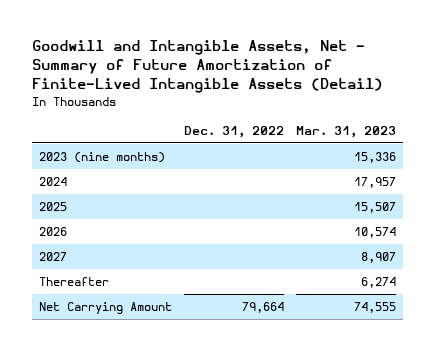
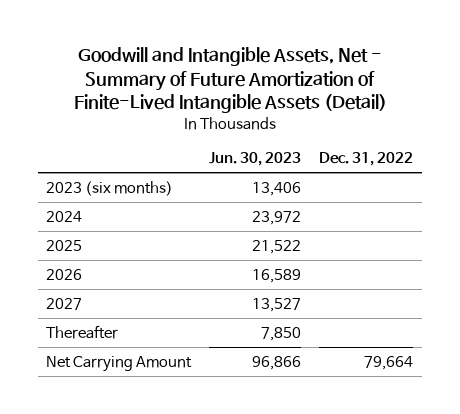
- | Dec. 31, 2022 | Mar. 31, 2023
+ | Jun. 30, 2023 | Dec. 31, 2022
- 2023 (nine months) | | 15,336
+ 2023 (six months) | 13,406 |

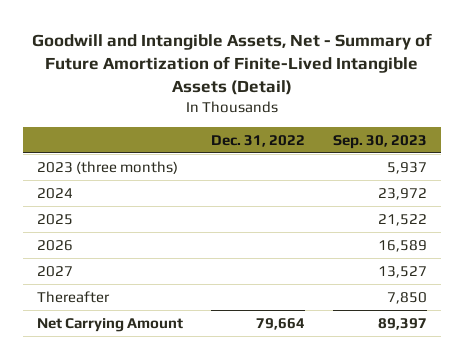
- | Jun. 30, 2023 | Dec. 31, 2022
+ | Dec. 31, 2022 | Sep. 30, 2023
- 2023 (six months) | 13,406 |
+ 2023 (three months) | | 5,937

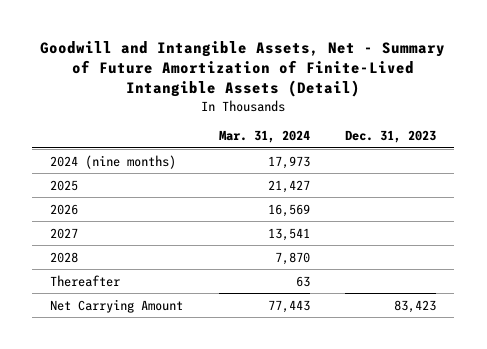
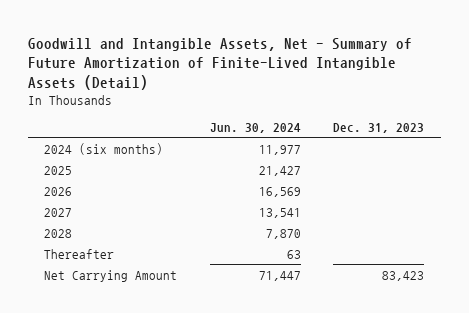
- | Mar. 31, 2024 | Dec. 31, 2023
+ | Jun. 30, 2024 | Dec. 31, 2023
- 2024 (nine months) | 17,973 |
+ 2024 (six months) | 11,977 |

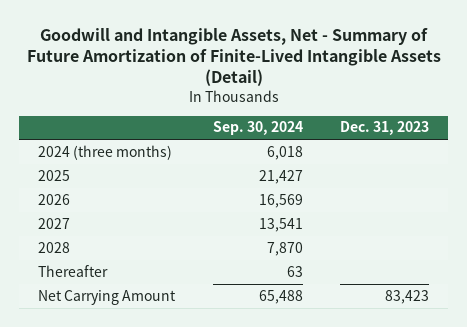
- | Jun. 30, 2024 | Dec. 31, 2023
+ | Sep. 30, 2024 | Dec. 31, 2023
- 2024 (six months) | 11,977 |
+ 2024 (three months) | 6,018 |

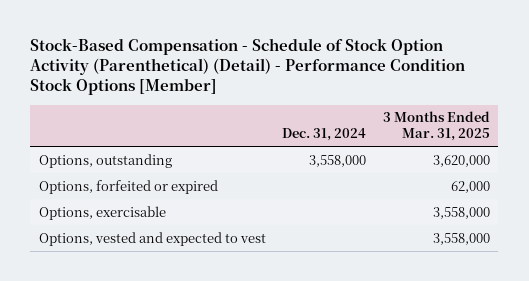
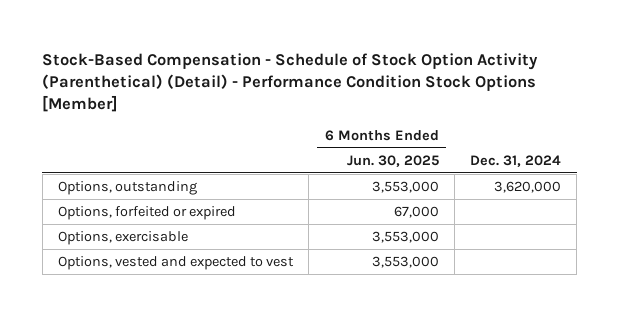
- | Dec. 31, 2024 | 3 Months Ended Mar. 31, 2025
+ | 6 Months Ended Jun. 30, 2025 | Dec. 31, 2024
- Options, outstanding | 3,558,000 | 3,620,000
+ Options, outstanding | 3,553,000 | 3,620,000

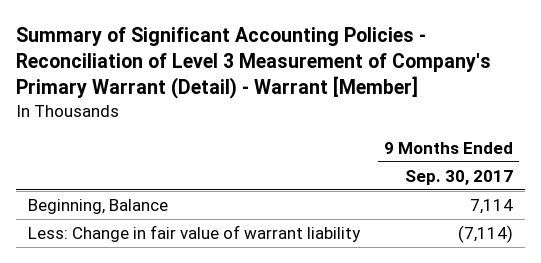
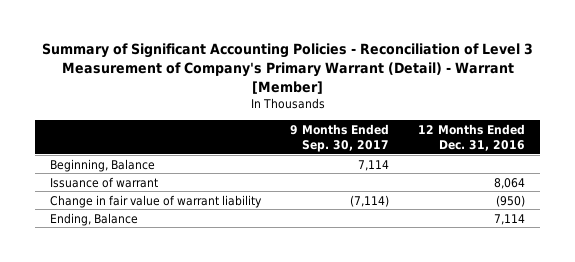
- | 9 Months Ended Sep. 30, 2017
+ | 9 Months Ended Sep. 30, 2017 | 12 Months Ended Dec. 31, 2016
- Less: Change in fair value of warrant liability | (7,114)
+ Issuance of warrant | | 8,064
+ Change in fair value of warrant liability | (7,114) | (950)
+ Ending, Balance | | 7,114

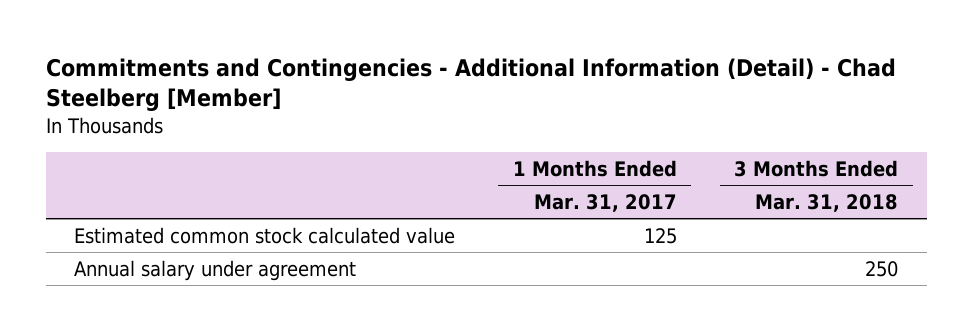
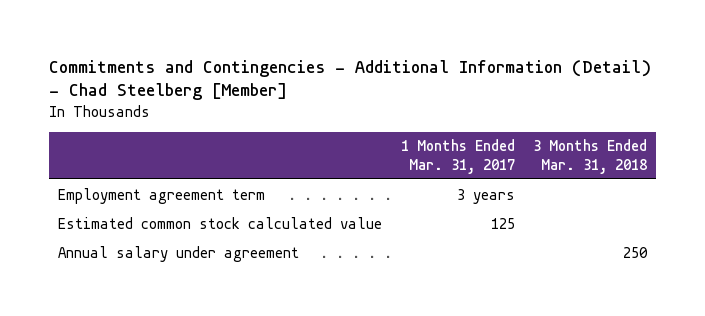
+ Employment agreement term | 3 years |

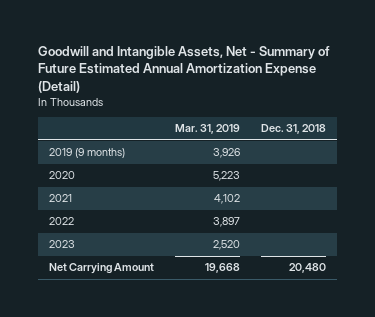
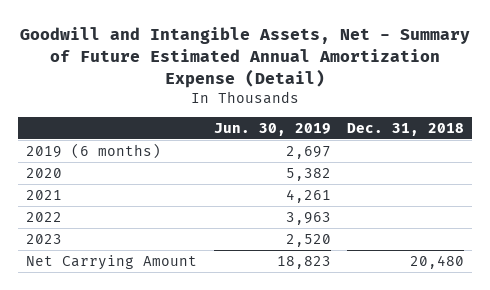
- | Mar. 31, 2019 | Dec. 31, 2018
+ | Jun. 30, 2019 | Dec. 31, 2018
- 2019 (9 months) | 3,926 |
+ 2019 (6 months) | 2,697 |

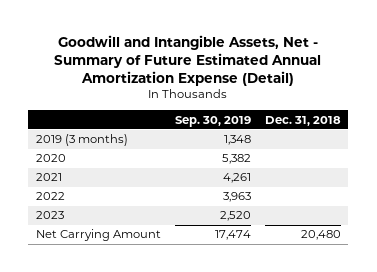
- | Jun. 30, 2019 | Dec. 31, 2018
+ | Sep. 30, 2019 | Dec. 31, 2018
- 2019 (6 months) | 2,697 |
+ 2019 (3 months) | 1,348 |

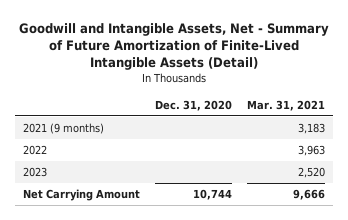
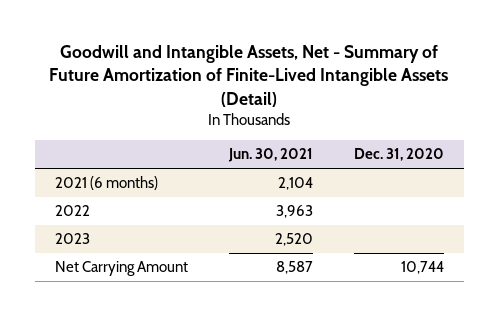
- | Dec. 31, 2020 | Mar. 31, 2021
+ | Jun. 30, 2021 | Dec. 31, 2020
- 2021 (9 months) | | 3,183
+ 2021 (6 months) | 2,104 |

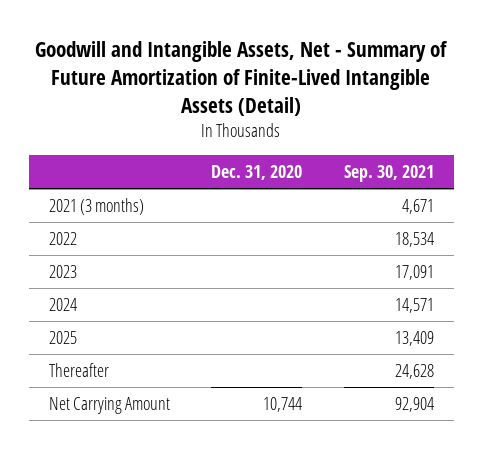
- | Jun. 30, 2021 | Dec. 31, 2020
+ | Dec. 31, 2020 | Sep. 30, 2021
- 2021 (6 months) | 2,104 |
+ 2021 (3 months) | | 4,671
+ 2024 | | 14,571
+ 2025 | | 13,409
+ Thereafter | | 24,628

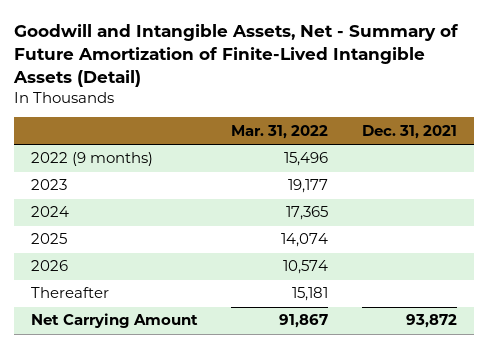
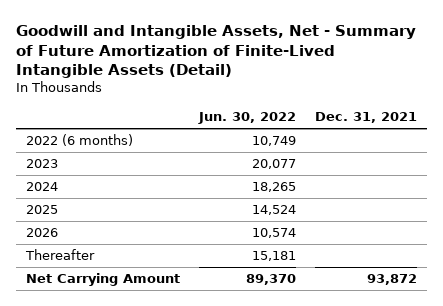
- | Mar. 31, 2022 | Dec. 31, 2021
+ | Jun. 30, 2022 | Dec. 31, 2021
- 2022 (9 months) | 15,496 |
+ 2022 (6 months) | 10,749 |

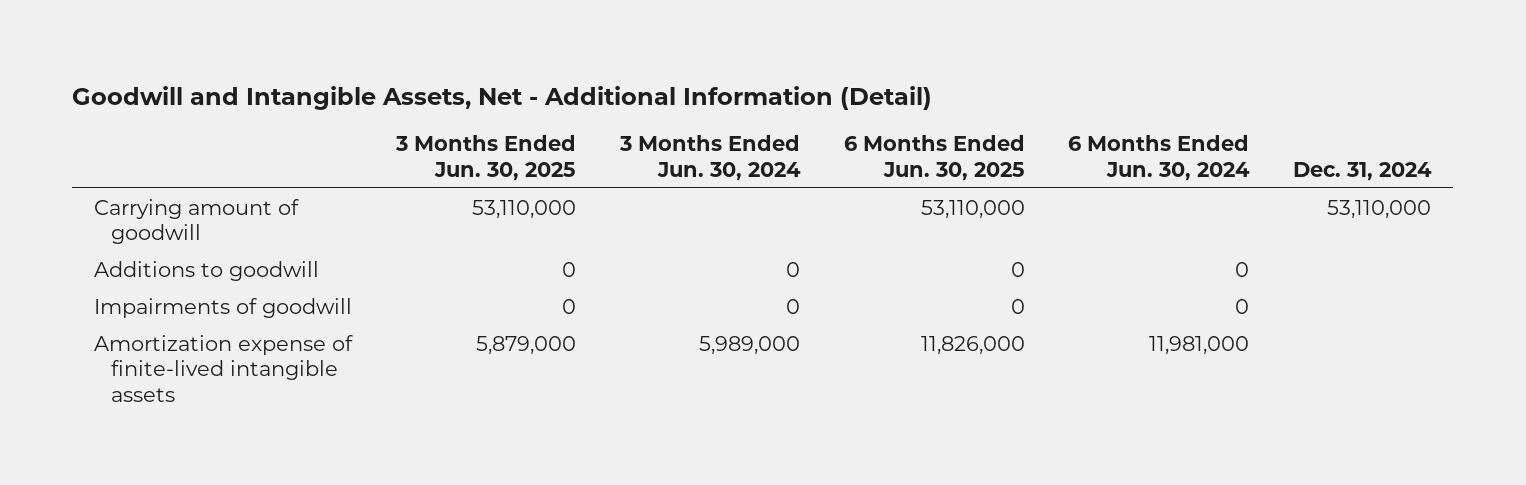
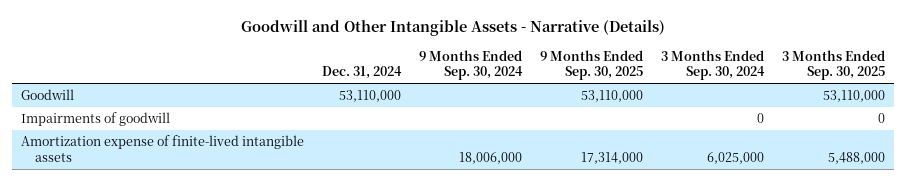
- Goodwill and Intangible Assets, Net - Additional Information (Detail)
+ Goodwill and Other Intangible Assets - Narrative (Details)
- | 3 Months Ended Jun. 30, 2025 | 3 Months Ended Jun. 30, 2024 | 6 Months Ended Jun. 30, 2025 | 6 Months Ended Jun. 30, 2024 | Dec. 31, 2024
+ | Dec. 31, 2024 | 9 Months Ended Sep. 30, 2024 | 9 Months Ended Sep. 30, 2025 | 3 Months Ended Sep. 30, 2024 | 3 Months Ended Sep. 30, 2025
- Carrying amount of goodwill | 53,110,000 | | 53,110,000 | | 53,110,000
- Additions to goodwill | 0 | 0 | 0 | 0 |
+ Goodwill | 53,110,000 | | 53,110,000 | | 53,110,000

